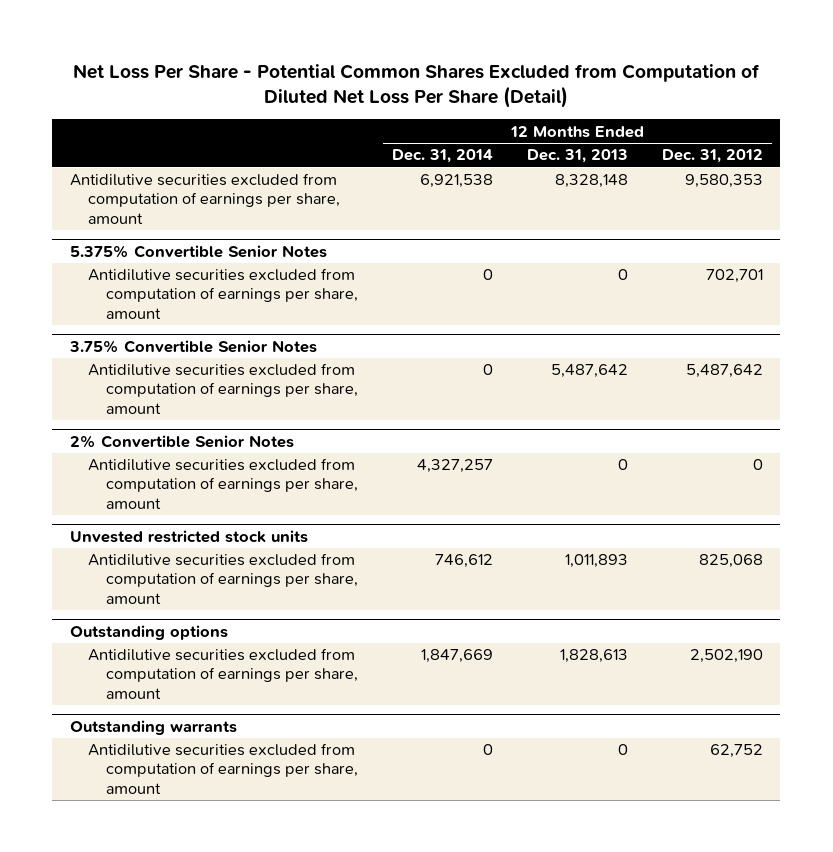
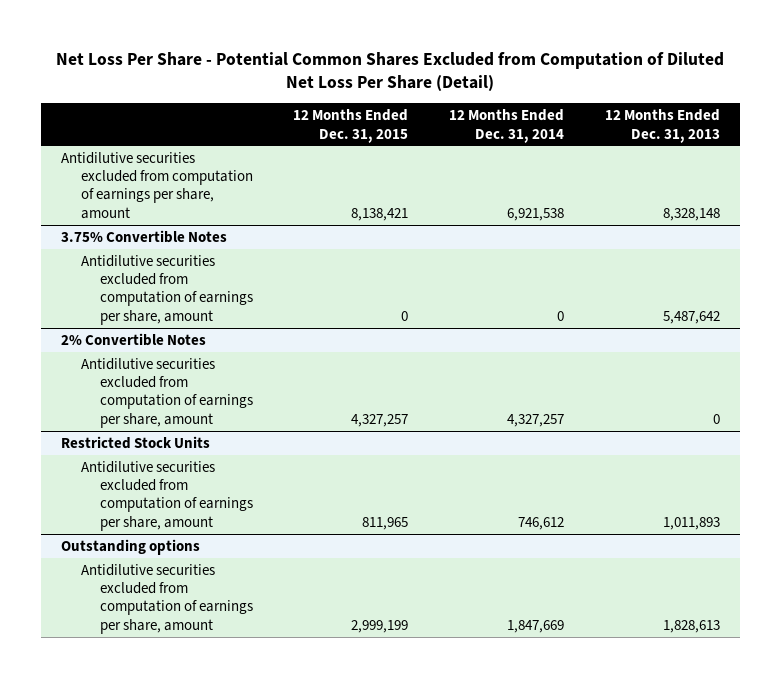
- | 12 Months Ended Dec. 31, 2014 | 12 Months Ended Dec. 31, 2013 | 12 Months Ended Dec. 31, 2012
+ | 12 Months Ended Dec. 31, 2015 | 12 Months Ended Dec. 31, 2014 | 12 Months Ended Dec. 31, 2013
- 5.375% Convertible Senior Notes
- Antidilutive securities excluded from computation of earnings per share, amount | 0 | 0 | 702,701
- 3.75% Convertible Senior Notes
+ 3.75% Convertible Notes
- 2% Convertible Senior Notes
+ 2% Convertible Notes
- Unvested restricted stock units
+ Restricted Stock Units
- Outstanding warrants
- Antidilutive securities excluded from computation of earnings per share, amount | 0 | 0 | 62,752

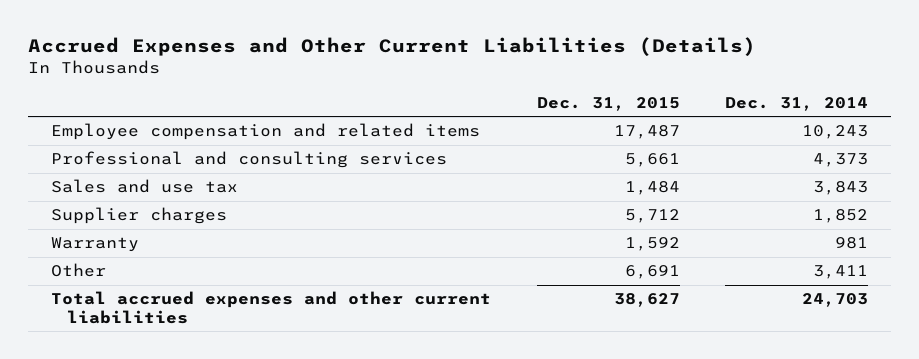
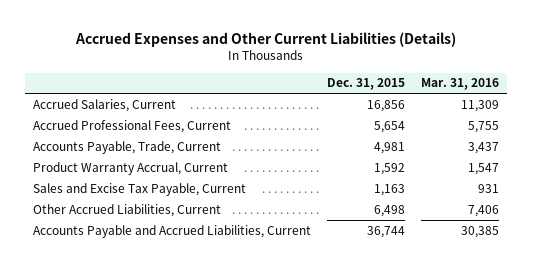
- | Dec. 31, 2015 | Dec. 31, 2014
+ | Dec. 31, 2015 | Mar. 31, 2016
- Employee compensation and related items | 17,487 | 10,243
- Professional and consulting services | 5,661 | 4,373
- Sales and use tax | 1,484 | 3,843
- Supplier charges | 5,712 | 1,852
- Warranty | 1,592 | 981
- Other | 6,691 | 3,411
- Total accrued expenses and other current liabilities | 38,627 | 24,703
+ Accrued Salaries, Current | 16,856 | 11,309
+ Accrued Professional Fees, Current | 5,654 | 5,755
+ Accounts Payable, Trade, Current | 4,981 | 3,437
+ Product Warranty Accrual, Current | 1,592 | 1,547
+ Sales and Excise Tax Payable, Current | 1,163 | 931
+ Other Accrued Liabilities, Current | 6,498 | 7,406
+ Accounts Payable and Accrued Liabilities, Current | 36,744 | 30,385

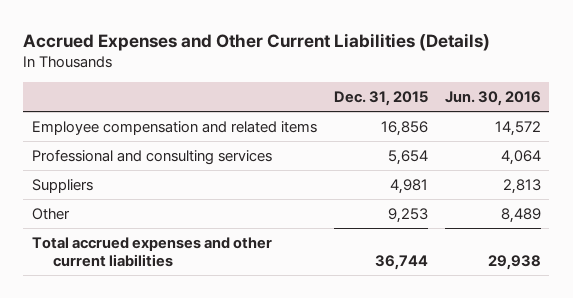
- | Dec. 31, 2015 | Mar. 31, 2016
+ | Dec. 31, 2015 | Jun. 30, 2016
- Accrued Salaries, Current | 16,856 | 11,309
- Accrued Professional Fees, Current | 5,654 | 5,755
- Accounts Payable, Trade, Current | 4,981 | 3,437
- Product Warranty Accrual, Current | 1,592 | 1,547
- Sales and Excise Tax Payable, Current | 1,163 | 931
- Other Accrued Liabilities, Current | 6,498 | 7,406
- Accounts Payable and Accrued Liabilities, Current | 36,744 | 30,385
+ Employee compensation and related items | 16,856 | 14,572
+ Professional and consulting services | 5,654 | 4,064
+ Suppliers | 4,981 | 2,813
+ Other | 9,253 | 8,489
+ Total accrued expenses and other current liabilities | 36,744 | 29,938

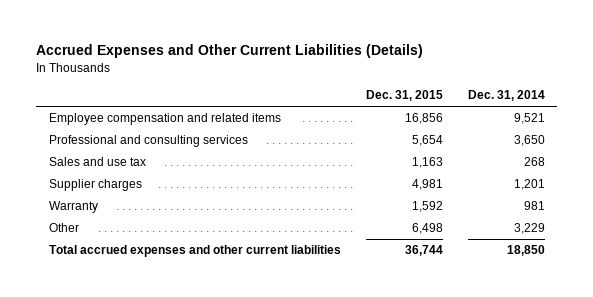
- | Dec. 31, 2015 | Jun. 30, 2016
+ | Dec. 31, 2015 | Dec. 31, 2014
- Suppliers | 4,981 | 2,813
- Other | 9,253 | 8,489
+ Sales and use tax | 1,163 | 268
+ Supplier charges | 4,981 | 1,201
+ Warranty | 1,592 | 981
+ Other | 6,498 | 3,229

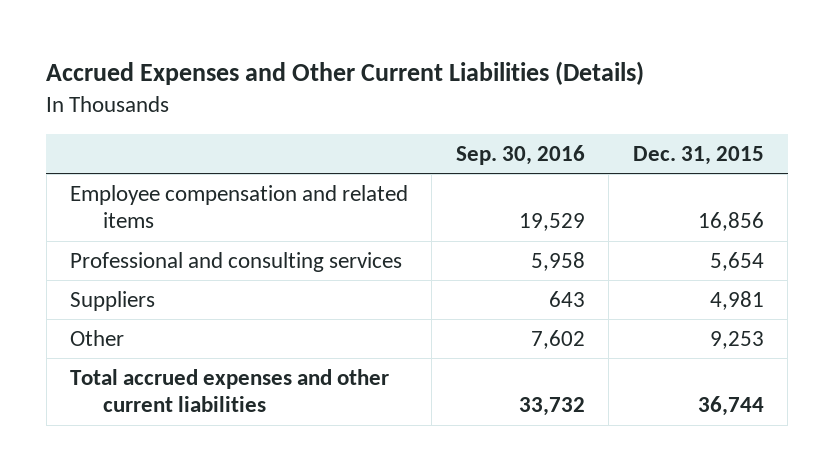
- | Dec. 31, 2015 | Dec. 31, 2014
+ | Sep. 30, 2016 | Dec. 31, 2015
- Sales and use tax | 1,163 | 268
- Supplier charges | 4,981 | 1,201
- Warranty | 1,592 | 981
- Other | 6,498 | 3,229
+ Suppliers | 643 | 4,981
+ Other | 7,602 | 9,253

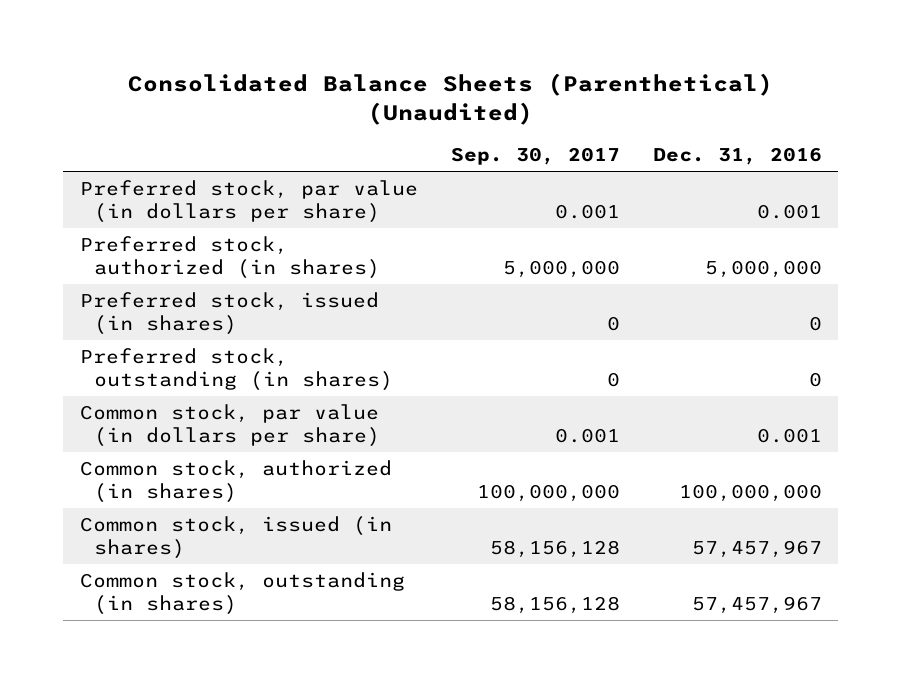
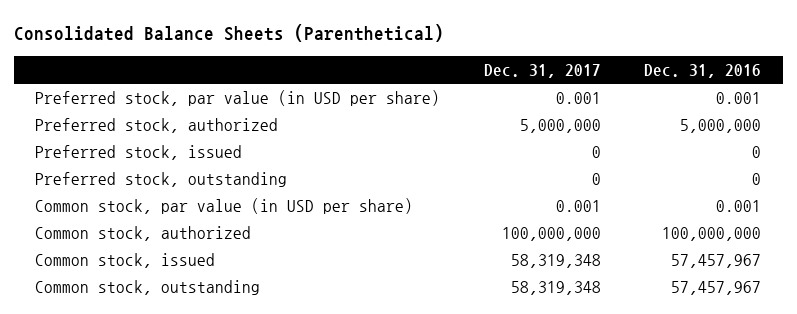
- Consolidated Balance Sheets (Parenthetical) (Unaudited)
+ Consolidated Balance Sheets (Parenthetical)
- | Sep. 30, 2017 | Dec. 31, 2016
+ | Dec. 31, 2017 | Dec. 31, 2016
- Preferred stock, par value (in dollars per share) | 0.001 | 0.001
- Preferred stock, authorized (in shares) | 5,000,000 | 5,000,000
- Preferred stock, issued (in shares) | 0 | 0
- Preferred stock, outstanding (in shares) | 0 | 0
- Common stock, par value (in dollars per share) | 0.001 | 0.001
- Common stock, authorized (in shares) | 100,000,000 | 100,000,000
- Common stock, issued (in shares) | 58,156,128 | 57,457,967
- Common stock, outstanding (in shares) | 58,156,128 | 57,457,967
+ Preferred stock, par value (in USD per share) | 0.001 | 0.001
+ Preferred stock, authorized | 5,000,000 | 5,000,000
+ Preferred stock, issued | 0 | 0
+ Preferred stock, outstanding | 0 | 0
+ Common stock, par value (in USD per share) | 0.001 | 0.001
+ Common stock, authorized | 100,000,000 | 100,000,000
+ Common stock, issued | 58,319,348 | 57,457,967
+ Common stock, outstanding | 58,319,348 | 57,457,967

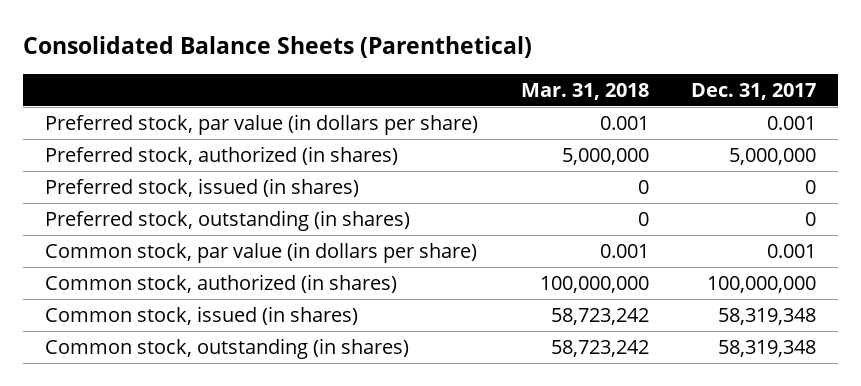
- | Dec. 31, 2017 | Dec. 31, 2016
+ | Mar. 31, 2018 | Dec. 31, 2017
- Preferred stock, par value (in USD per share) | 0.001 | 0.001
- Preferred stock, authorized | 5,000,000 | 5,000,000
- Preferred stock, issued | 0 | 0
- Preferred stock, outstanding | 0 | 0
- Common stock, par value (in USD per share) | 0.001 | 0.001
- Common stock, authorized | 100,000,000 | 100,000,000
- Common stock, issued | 58,319,348 | 57,457,967
- Common stock, outstanding | 58,319,348 | 57,457,967
+ Preferred stock, par value (in dollars per share) | 0.001 | 0.001
+ Preferred stock, authorized (in shares) | 5,000,000 | 5,000,000
+ Preferred stock, issued (in shares) | 0 | 0
+ Preferred stock, outstanding (in shares) | 0 | 0
+ Common stock, par value (in dollars per share) | 0.001 | 0.001
+ Common stock, authorized (in shares) | 100,000,000 | 100,000,000
+ Common stock, issued (in shares) | 58,723,242 | 58,319,348
+ Common stock, outstanding (in shares) | 58,723,242 | 58,319,348

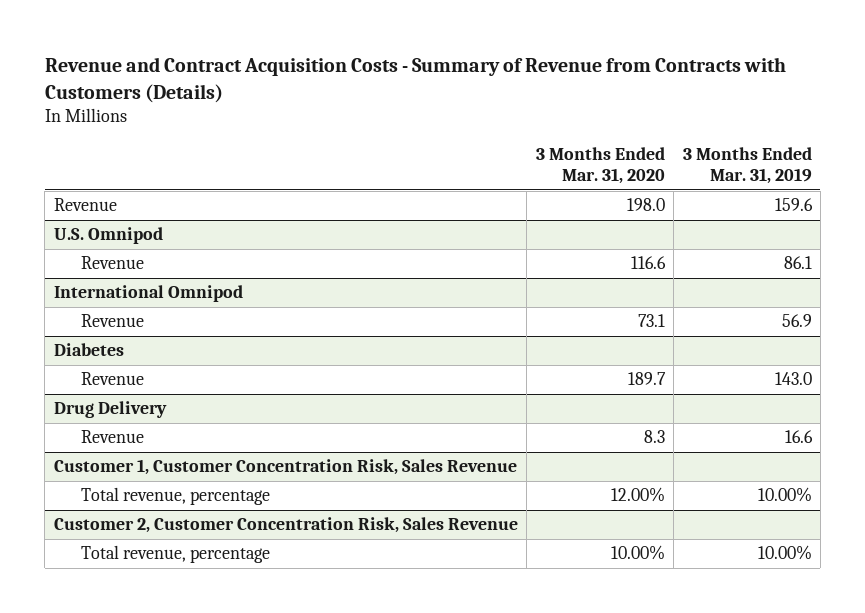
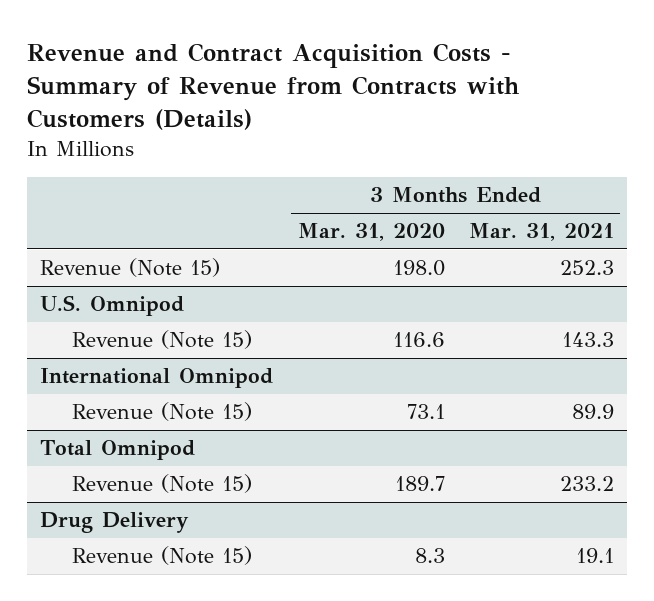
- | 3 Months Ended Mar. 31, 2020 | 3 Months Ended Mar. 31, 2019
+ | 3 Months Ended Mar. 31, 2020 | 3 Months Ended Mar. 31, 2021
- Revenue | 198.0 | 159.6
+ Revenue (Note 15) | 198.0 | 252.3
@ U.S. Omnipod
- Revenue | 116.6 | 86.1
+ Revenue (Note 15) | 116.6 | 143.3
@ International Omnipod
- Revenue | 73.1 | 56.9
- Diabetes
- Revenue | 189.7 | 143.0
@ International Omnipod
+ Revenue (Note 15) | 73.1 | 89.9
+ Total Omnipod
+ Revenue (Note 15) | 189.7 | 233.2
@ Drug Delivery
- Revenue | 8.3 | 16.6
- Customer 1, Customer Concentration Risk, Sales Revenue
- Total revenue, percentage | 12.00% | 10.00%
- Customer 2, Customer Concentration Risk, Sales Revenue
- Total revenue, percentage | 10.00% | 10.00%
@ Drug Delivery
+ Revenue (Note 15) | 8.3 | 19.1

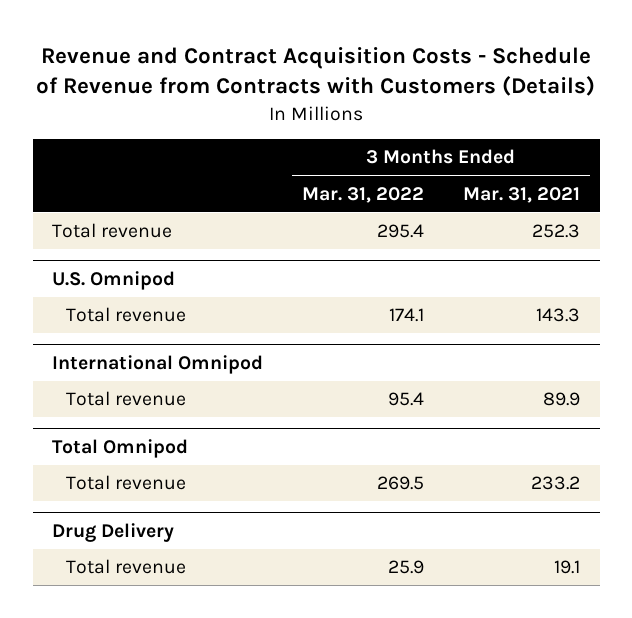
- Revenue and Contract Acquisition Costs - Summary of Revenue from Contracts with Customers (Details)
+ Revenue and Contract Acquisition Costs - Schedule of Revenue from Contracts with Customers (Details)
- | 3 Months Ended Mar. 31, 2020 | 3 Months Ended Mar. 31, 2021
+ | 3 Months Ended Mar. 31, 2022 | 3 Months Ended Mar. 31, 2021
- Revenue (Note 15) | 198.0 | 252.3
+ Total revenue | 295.4 | 252.3
@ U.S. Omnipod
- Revenue (Note 15) | 116.6 | 143.3
+ Total revenue | 174.1 | 143.3
@ International Omnipod
- Revenue (Note 15) | 73.1 | 89.9
+ Total revenue | 95.4 | 89.9
@ Total Omnipod
- Revenue (Note 15) | 189.7 | 233.2
+ Total revenue | 269.5 | 233.2
@ Drug Delivery
- Revenue (Note 15) | 8.3 | 19.1
+ Total revenue | 25.9 | 19.1

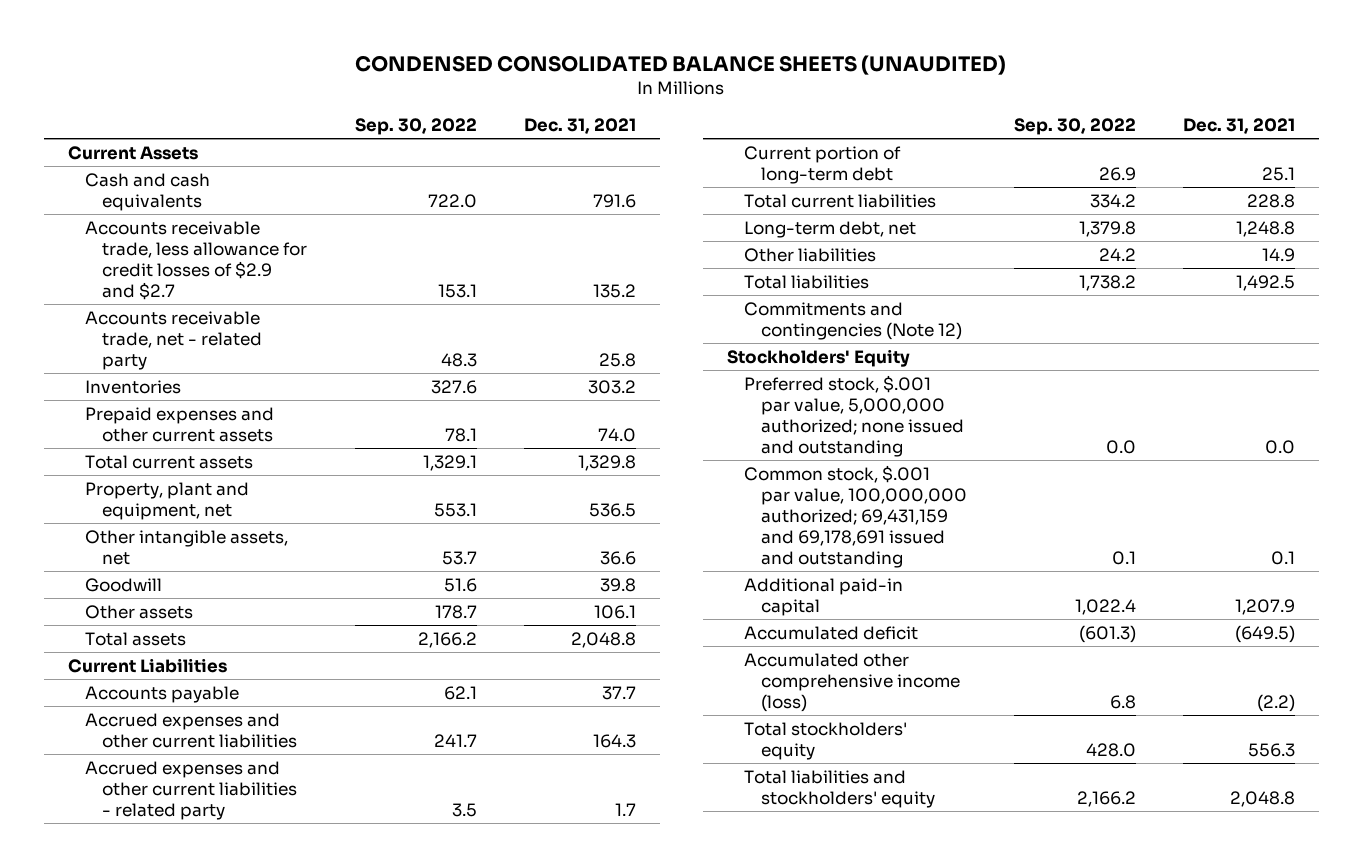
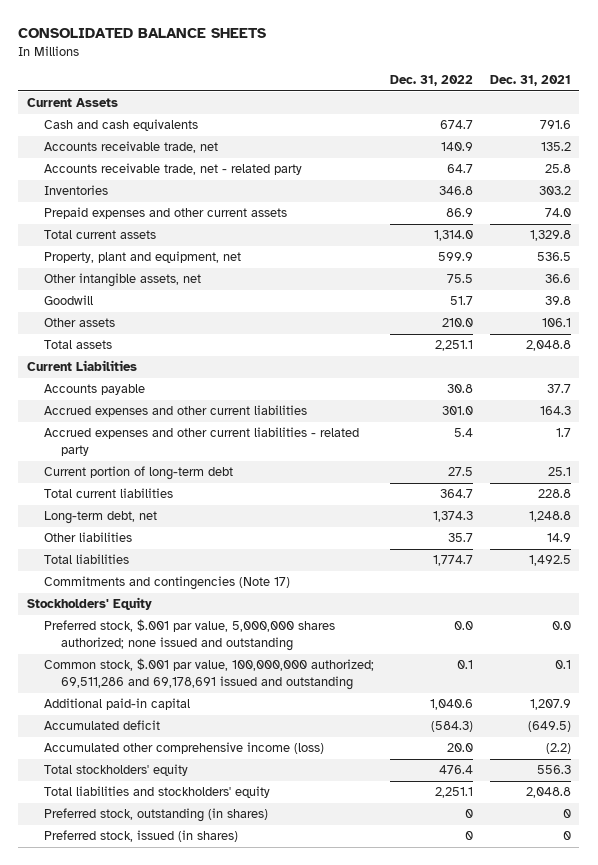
- CONDENSED CONSOLIDATED BALANCE SHEETS (UNAUDITED)
+ CONSOLIDATED BALANCE SHEETS
- | Sep. 30, 2022 | Dec. 31, 2021
+ | Dec. 31, 2022 | Dec. 31, 2021
- Accounts receivable trade, less allowance for credit losses of $2.9 and $2.7 | 153.1 | 135.2
+ Accounts receivable trade, net | 140.9 | 135.2
- Commitments and contingencies (Note 12)
+ Commitments and contingencies (Note 17)
- Preferred stock, $.001 par value, 5,000,000 authorized; none issued and outstanding | 0.0 | 0.0
- Common stock, $.001 par value, 100,000,000 authorized; 69,431,159 and 69,178,691 issued and outstanding | 0.1 | 0.1
+ Preferred stock, $.001 par value, 5,000,000 shares authorized; none issued and outstanding | 0.0 | 0.0
+ Common stock, $.001 par value, 100,000,000 authorized; 69,511,286 and 69,178,691 issued and outstanding | 0.1 | 0.1
+ Preferred stock, outstanding (in shares) | 0 | 0
+ Preferred stock, issued (in shares) | 0 | 0

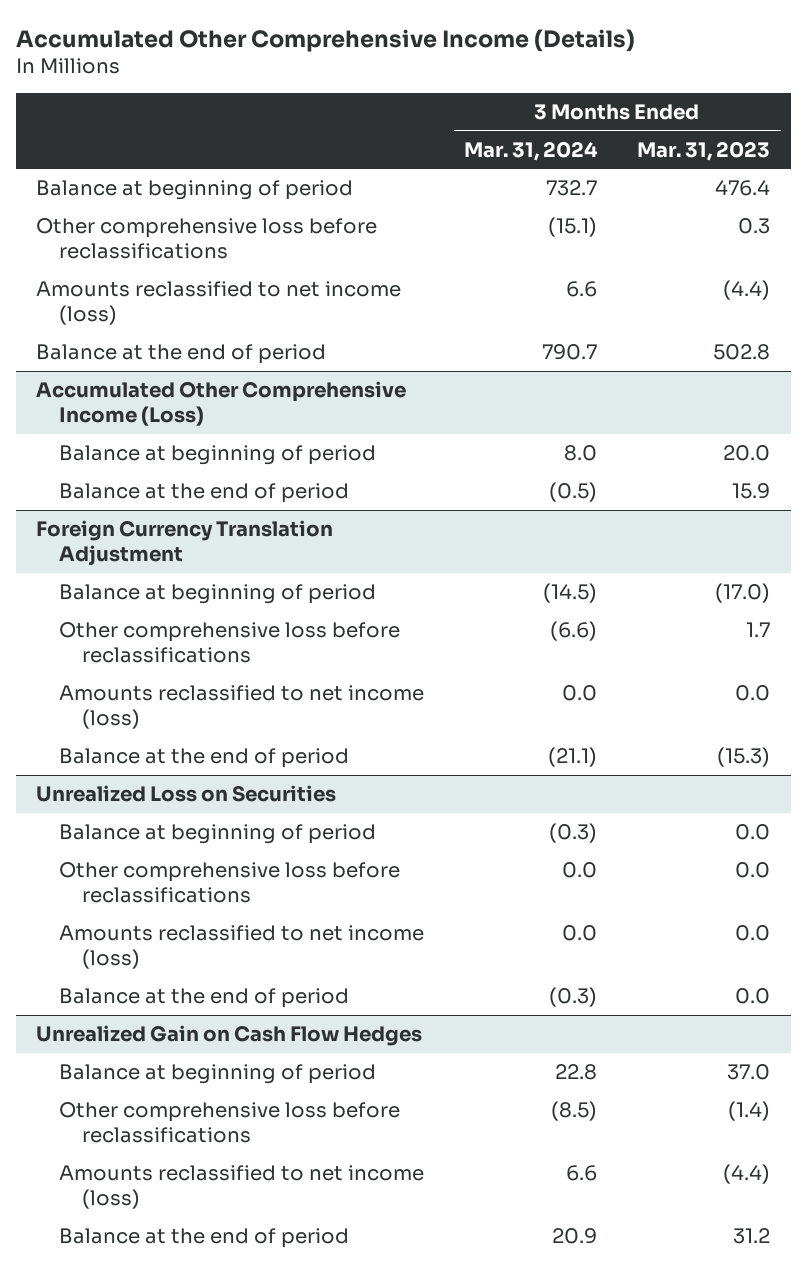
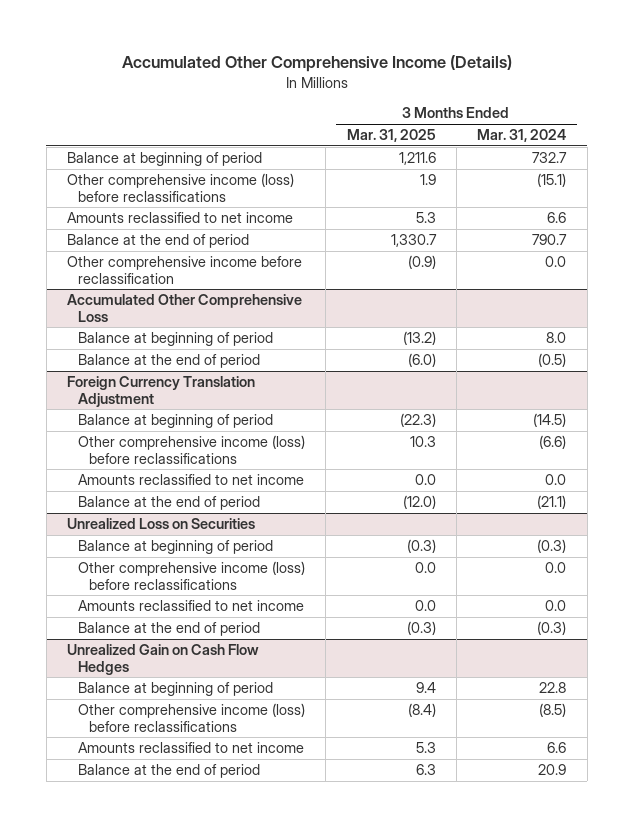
- | 3 Months Ended Mar. 31, 2024 | 3 Months Ended Mar. 31, 2023
+ | 3 Months Ended Mar. 31, 2025 | 3 Months Ended Mar. 31, 2024
- Other comprehensive loss before reclassifications | (15.1) | 0.3
- Amounts reclassified to net income (loss) | 6.6 | (4.4)
+ Other comprehensive income (loss) before reclassifications | 1.9 | (15.1)
+ Amounts reclassified to net income | 5.3 | 6.6
- Accumulated Other Comprehensive Income (Loss)
+ Other comprehensive income before reclassification | (0.9) | 0.0
+ Accumulated Other Comprehensive Loss
@ Foreign Currency Translation Adjustment
- Other comprehensive loss before reclassifications | (6.6) | 1.7
- Amounts reclassified to net income (loss) | 0.0 | 0.0
+ Other comprehensive income (loss) before reclassifications | 10.3 | (6.6)
+ Amounts reclassified to net income | 0.0 | 0.0
@ Unrealized Loss on Securities
- Other comprehensive loss before reclassifications | 0.0 | 0.0
- Amounts reclassified to net income (loss) | 0.0 | 0.0
+ Other comprehensive income (loss) before reclassifications | 0.0 | 0.0
+ Amounts reclassified to net income | 0.0 | 0.0
@ Unrealized Gain on Cash Flow Hedges
- Other comprehensive loss before reclassifications | (8.5) | (1.4)
- Amounts reclassified to net income (loss) | 6.6 | (4.4)
+ Other comprehensive income (loss) before reclassifications | (8.4) | (8.5)
+ Amounts reclassified to net income | 5.3 | 6.6

